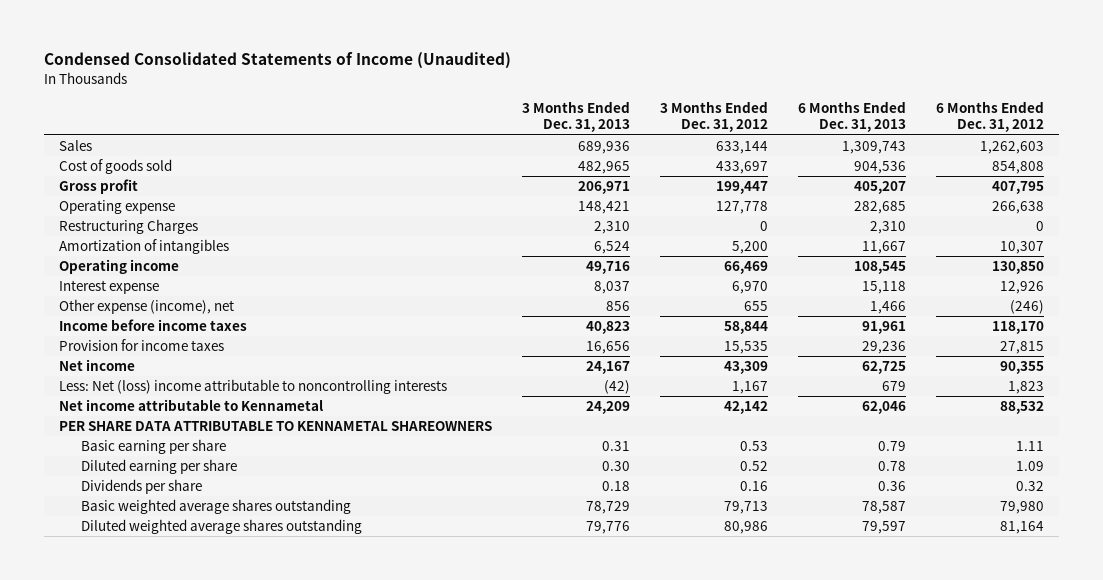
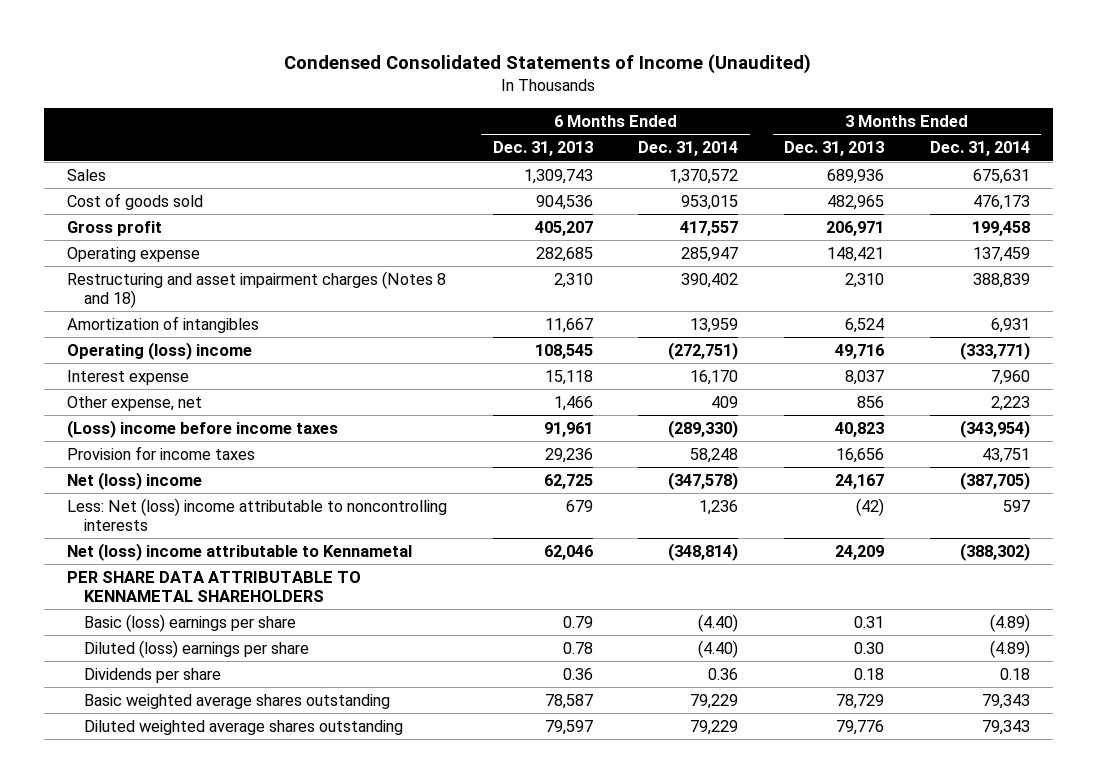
- | 3 Months Ended Dec. 31, 2013 | 3 Months Ended Dec. 31, 2012 | 6 Months Ended Dec. 31, 2013 | 6 Months Ended Dec. 31, 2012
+ | 6 Months Ended Dec. 31, 2013 | 6 Months Ended Dec. 31, 2014 | 3 Months Ended Dec. 31, 2013 | 3 Months Ended Dec. 31, 2014
- Restructuring Charges | 2,310 | 0 | 2,310 | 0
+ Restructuring and asset impairment charges (Notes 8 and 18) | 2,310 | 390,402 | 2,310 | 388,839
- Operating income | 49,716 | 66,469 | 108,545 | 130,850
+ Operating (loss) income | 108,545 | (272,751) | 49,716 | (333,771)
- Other expense (income), net | 856 | 655 | 1,466 | (246)
- Income before income taxes | 40,823 | 58,844 | 91,961 | 118,170
+ Other expense, net | 1,466 | 409 | 856 | 2,223
+ (Loss) income before income taxes | 91,961 | (289,330) | 40,823 | (343,954)
- Net income | 24,167 | 43,309 | 62,725 | 90,355
+ Net (loss) income | 62,725 | (347,578) | 24,167 | (387,705)
- Net income attributable to Kennametal | 24,209 | 42,142 | 62,046 | 88,532
- PER SHARE DATA ATTRIBUTABLE TO KENNAMETAL SHAREOWNERS
- Basic earning per share | 0.31 | 0.53 | 0.79 | 1.11
- Diluted earning per share | 0.30 | 0.52 | 0.78 | 1.09
+ Net (loss) income attributable to Kennametal | 62,046 | (348,814) | 24,209 | (388,302)
+ PER SHARE DATA ATTRIBUTABLE TO KENNAMETAL SHAREHOLDERS
+ Basic (loss) earnings per share | 0.79 | (4.40) | 0.31 | (4.89)
+ Diluted (loss) earnings per share | 0.78 | (4.40) | 0.30 | (4.89)

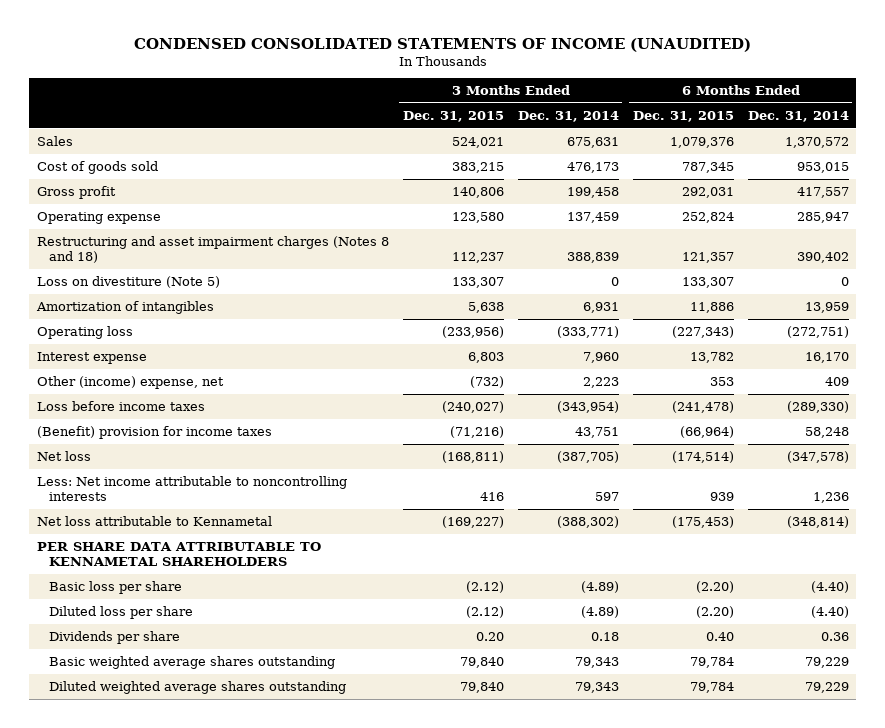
- Condensed Consolidated Statements of Income (Unaudited)
+ CONDENSED CONSOLIDATED STATEMENTS OF INCOME (UNAUDITED)
- | 6 Months Ended Dec. 31, 2013 | 6 Months Ended Dec. 31, 2014 | 3 Months Ended Dec. 31, 2013 | 3 Months Ended Dec. 31, 2014
+ | 3 Months Ended Dec. 31, 2015 | 3 Months Ended Dec. 31, 2014 | 6 Months Ended Dec. 31, 2015 | 6 Months Ended Dec. 31, 2014
+ Loss on divestiture (Note 5) | 133,307 | 0 | 133,307 | 0
- Operating (loss) income | 108,545 | (272,751) | 49,716 | (333,771)
+ Operating loss | (233,956) | (333,771) | (227,343) | (272,751)
- Other expense, net | 1,466 | 409 | 856 | 2,223
- (Loss) income before income taxes | 91,961 | (289,330) | 40,823 | (343,954)
- Provision for income taxes | 29,236 | 58,248 | 16,656 | 43,751
- Net (loss) income | 62,725 | (347,578) | 24,167 | (387,705)
- Less: Net (loss) income attributable to noncontrolling interests | 679 | 1,236 | (42) | 597
- Net (loss) income attributable to Kennametal | 62,046 | (348,814) | 24,209 | (388,302)
+ Other (income) expense, net | (732) | 2,223 | 353 | 409
+ Loss before income taxes | (240,027) | (343,954) | (241,478) | (289,330)
+ (Benefit) provision for income taxes | (71,216) | 43,751 | (66,964) | 58,248
+ Net loss | (168,811) | (387,705) | (174,514) | (347,578)
+ Less: Net income attributable to noncontrolling interests | 416 | 597 | 939 | 1,236
+ Net loss attributable to Kennametal | (169,227) | (388,302) | (175,453) | (348,814)
- Basic (loss) earnings per share | 0.79 | (4.40) | 0.31 | (4.89)
- Diluted (loss) earnings per share | 0.78 | (4.40) | 0.30 | (4.89)
+ Basic loss per share | (2.12) | (4.89) | (2.20) | (4.40)
+ Diluted loss per share | (2.12) | (4.89) | (2.20) | (4.40)

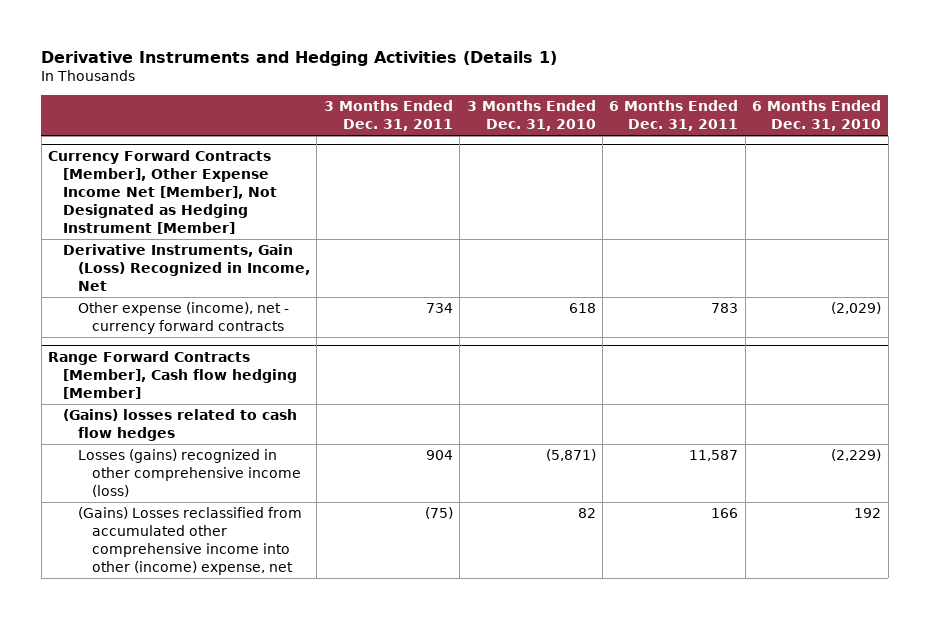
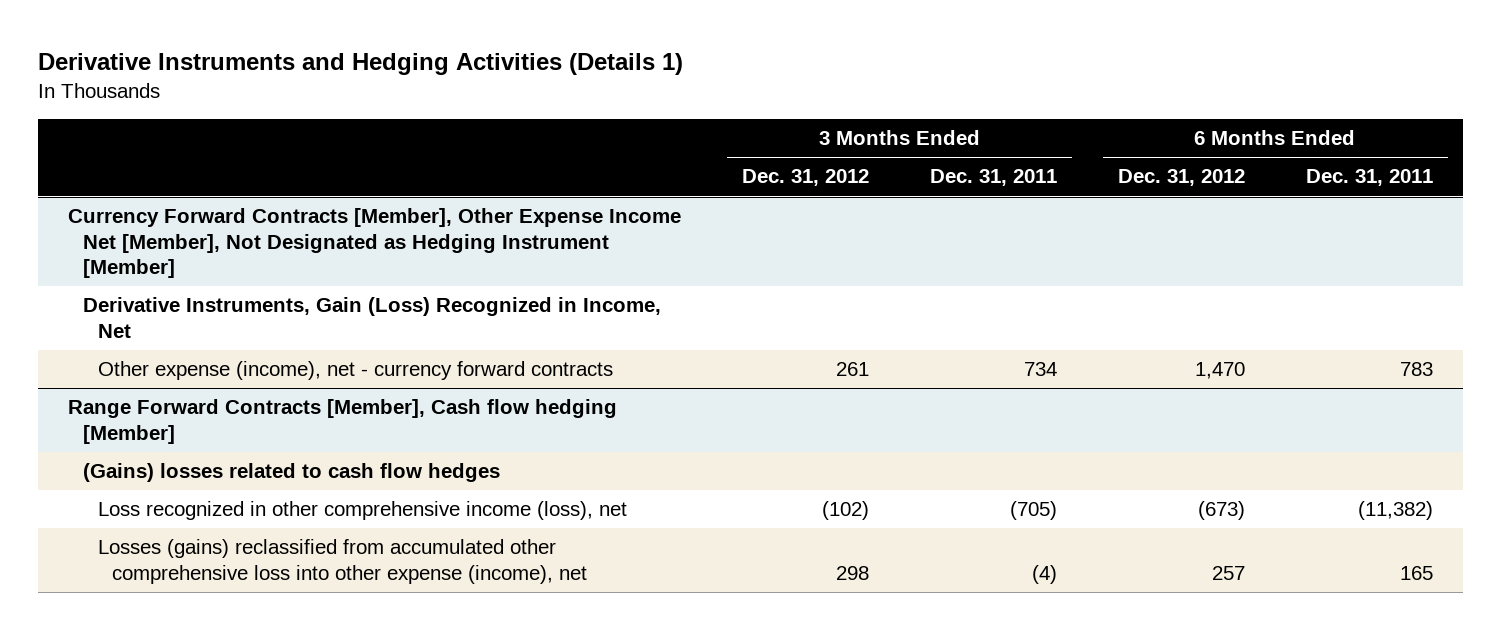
- | 3 Months Ended Dec. 31, 2011 | 3 Months Ended Dec. 31, 2010 | 6 Months Ended Dec. 31, 2011 | 6 Months Ended Dec. 31, 2010
+ | 3 Months Ended Dec. 31, 2012 | 3 Months Ended Dec. 31, 2011 | 6 Months Ended Dec. 31, 2012 | 6 Months Ended Dec. 31, 2011
@ Range Forward Contracts [Member], Cash flow hedging [Member]
- Losses (gains) recognized in other comprehensive income (loss) | 904 | (5,871) | 11,587 | (2,229)
- (Gains) Losses reclassified from accumulated other comprehensive income into other (income) expense, net | (75) | 82 | 166 | 192
+ Loss recognized in other comprehensive income (loss), net | (102) | (705) | (673) | (11,382)
+ Losses (gains) reclassified from accumulated other comprehensive loss into other expense (income), net | 298 | (4) | 257 | 165

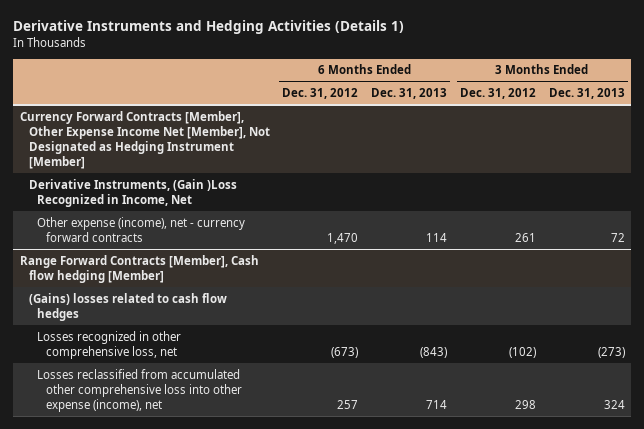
- | 3 Months Ended Dec. 31, 2012 | 3 Months Ended Dec. 31, 2011 | 6 Months Ended Dec. 31, 2012 | 6 Months Ended Dec. 31, 2011
+ | 6 Months Ended Dec. 31, 2012 | 6 Months Ended Dec. 31, 2013 | 3 Months Ended Dec. 31, 2012 | 3 Months Ended Dec. 31, 2013
@ Currency Forward Contracts [Member], Other Expense Income Net [Member], Not Designated as Hedging Instrument [Member]
- Derivative Instruments, Gain (Loss) Recognized in Income, Net
+ Derivative Instruments, (Gain )Loss Recognized in Income, Net
@ Range Forward Contracts [Member], Cash flow hedging [Member]
- Loss recognized in other comprehensive income (loss), net | (102) | (705) | (673) | (11,382)
- Losses (gains) reclassified from accumulated other comprehensive loss into other expense (income), net | 298 | (4) | 257 | 165
+ Losses recognized in other comprehensive loss, net | (673) | (843) | (102) | (273)
+ Losses reclassified from accumulated other comprehensive loss into other expense (income), net | 257 | 714 | 298 | 324

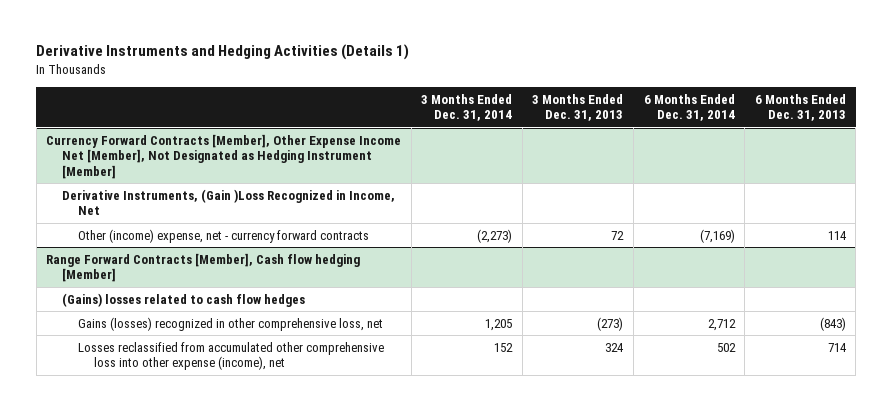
- | 6 Months Ended Dec. 31, 2012 | 6 Months Ended Dec. 31, 2013 | 3 Months Ended Dec. 31, 2012 | 3 Months Ended Dec. 31, 2013
+ | 3 Months Ended Dec. 31, 2014 | 3 Months Ended Dec. 31, 2013 | 6 Months Ended Dec. 31, 2014 | 6 Months Ended Dec. 31, 2013
@ Currency Forward Contracts [Member], Other Expense Income Net [Member], Not Designated as Hedging Instrument [Member]
- Other expense (income), net - currency forward contracts | 1,470 | 114 | 261 | 72
+ Other (income) expense, net - currency forward contracts | (2,273) | 72 | (7,169) | 114
@ Range Forward Contracts [Member], Cash flow hedging [Member]
- Losses recognized in other comprehensive loss, net | (673) | (843) | (102) | (273)
+ Gains (losses) recognized in other comprehensive loss, net | 1,205 | (273) | 2,712 | (843)

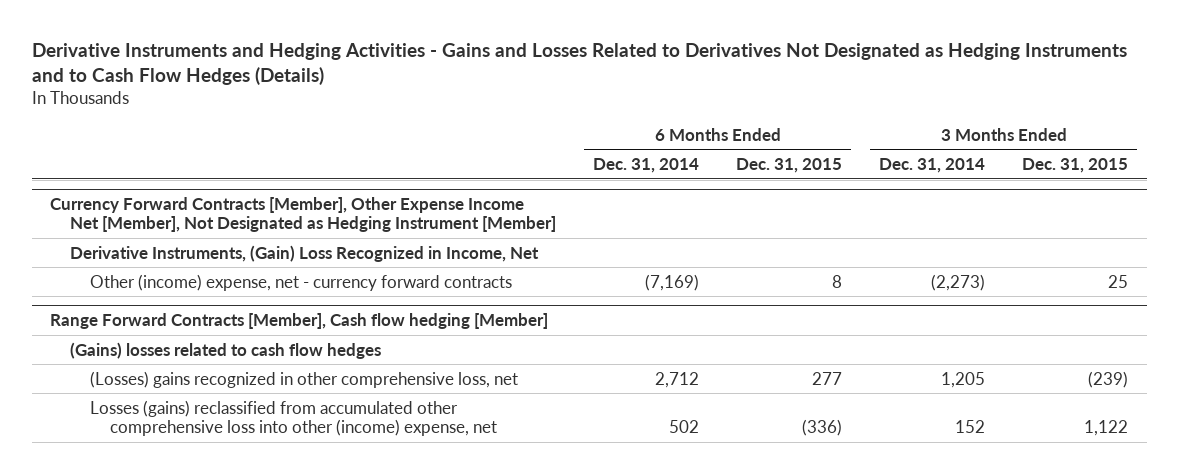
- Derivative Instruments and Hedging Activities (Details 1)
+ Derivative Instruments and Hedging Activities - Gains and Losses Related to Derivatives Not Designated as Hedging Instruments and to Cash Flow Hedges (Details)
- | 3 Months Ended Dec. 31, 2014 | 3 Months Ended Dec. 31, 2013 | 6 Months Ended Dec. 31, 2014 | 6 Months Ended Dec. 31, 2013
+ | 6 Months Ended Dec. 31, 2014 | 6 Months Ended Dec. 31, 2015 | 3 Months Ended Dec. 31, 2014 | 3 Months Ended Dec. 31, 2015
@ Currency Forward Contracts [Member], Other Expense Income Net [Member], Not Designated as Hedging Instrument [Member]
- Derivative Instruments, (Gain )Loss Recognized in Income, Net
+ Derivative Instruments, (Gain) Loss Recognized in Income, Net
@ Range Forward Contracts [Member], Cash flow hedging [Member]
- Gains (losses) recognized in other comprehensive loss, net | 1,205 | (273) | 2,712 | (843)
- Losses reclassified from accumulated other comprehensive loss into other expense (income), net | 152 | 324 | 502 | 714
+ (Losses) gains recognized in other comprehensive loss, net | 2,712 | 277 | 1,205 | (239)
+ Losses (gains) reclassified from accumulated other comprehensive loss into other (income) expense, net | 502 | (336) | 152 | 1,122

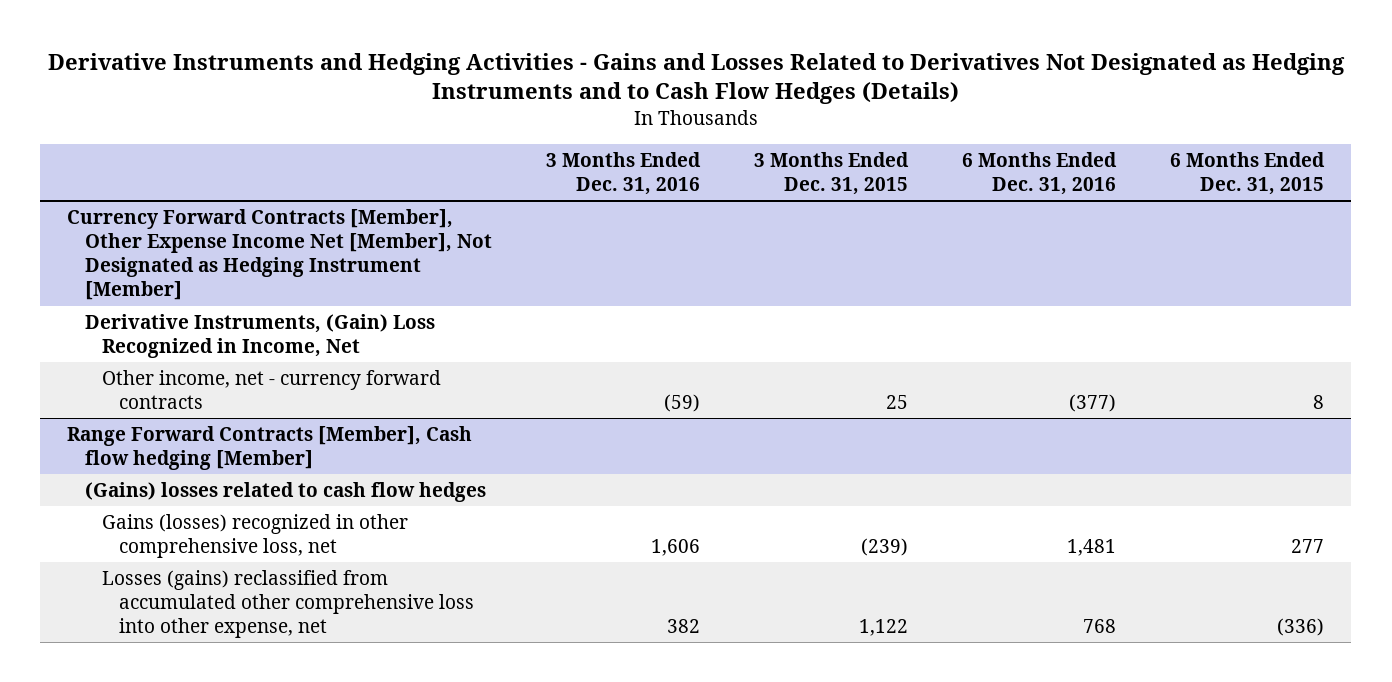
- | 6 Months Ended Dec. 31, 2014 | 6 Months Ended Dec. 31, 2015 | 3 Months Ended Dec. 31, 2014 | 3 Months Ended Dec. 31, 2015
+ | 3 Months Ended Dec. 31, 2016 | 3 Months Ended Dec. 31, 2015 | 6 Months Ended Dec. 31, 2016 | 6 Months Ended Dec. 31, 2015
@ Currency Forward Contracts [Member], Other Expense Income Net [Member], Not Designated as Hedging Instrument [Member]
- Other (income) expense, net - currency forward contracts | (7,169) | 8 | (2,273) | 25
+ Other income, net - currency forward contracts | (59) | 25 | (377) | 8
@ Range Forward Contracts [Member], Cash flow hedging [Member]
- (Losses) gains recognized in other comprehensive loss, net | 2,712 | 277 | 1,205 | (239)
- Losses (gains) reclassified from accumulated other comprehensive loss into other (income) expense, net | 502 | (336) | 152 | 1,122
+ Gains (losses) recognized in other comprehensive loss, net | 1,606 | (239) | 1,481 | 277
+ Losses (gains) reclassified from accumulated other comprehensive loss into other expense, net | 382 | 1,122 | 768 | (336)

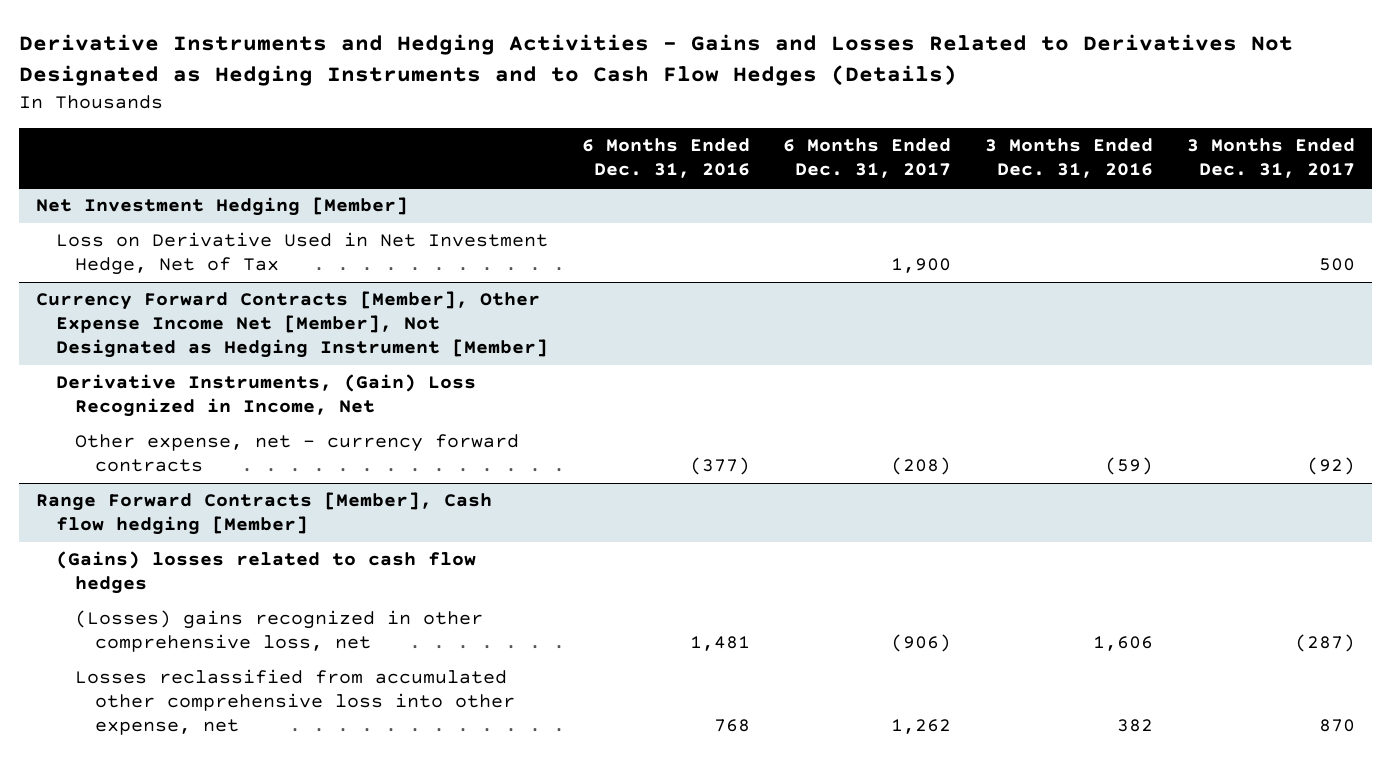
- | 3 Months Ended Dec. 31, 2016 | 3 Months Ended Dec. 31, 2015 | 6 Months Ended Dec. 31, 2016 | 6 Months Ended Dec. 31, 2015
+ | 6 Months Ended Dec. 31, 2016 | 6 Months Ended Dec. 31, 2017 | 3 Months Ended Dec. 31, 2016 | 3 Months Ended Dec. 31, 2017
+ Net Investment Hedging [Member]
+ Loss on Derivative Used in Net Investment Hedge, Net of Tax | | 1,900 | | 500
@ Currency Forward Contracts [Member], Other Expense Income Net [Member], Not Designated as Hedging Instrument [Member]
- Other income, net - currency forward contracts | (59) | 25 | (377) | 8
+ Other expense, net - currency forward contracts | (377) | (208) | (59) | (92)
@ Range Forward Contracts [Member], Cash flow hedging [Member]
- Gains (losses) recognized in other comprehensive loss, net | 1,606 | (239) | 1,481 | 277
- Losses (gains) reclassified from accumulated other comprehensive loss into other expense, net | 382 | 1,122 | 768 | (336)
+ (Losses) gains recognized in other comprehensive loss, net | 1,481 | (906) | 1,606 | (287)
+ Losses reclassified from accumulated other comprehensive loss into other expense, net | 768 | 1,262 | 382 | 870

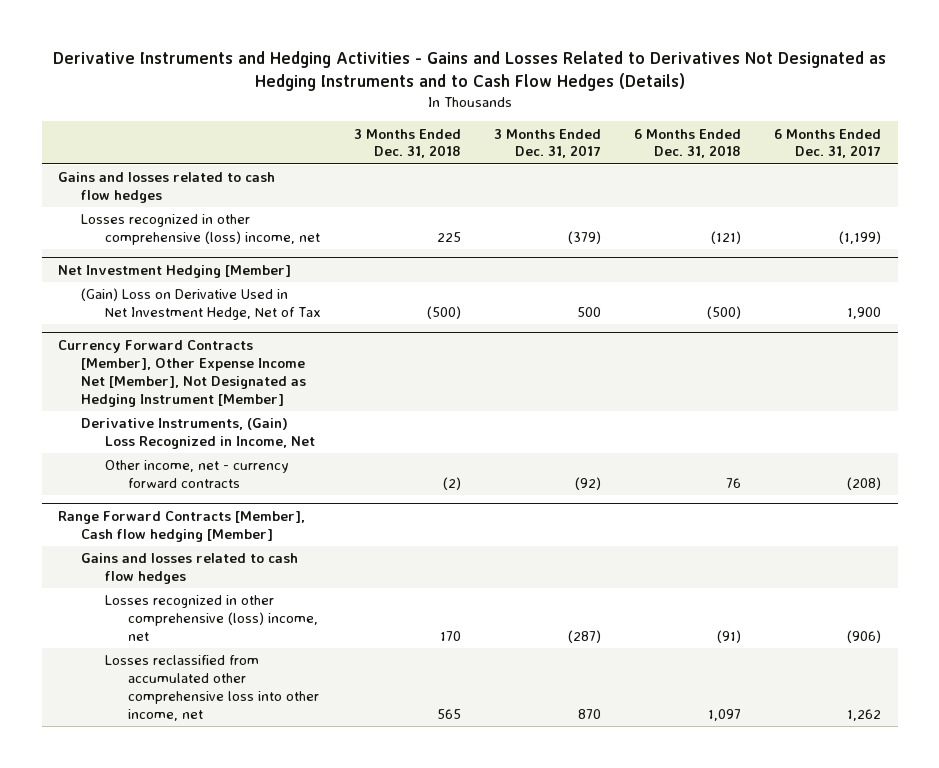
- | 6 Months Ended Dec. 31, 2016 | 6 Months Ended Dec. 31, 2017 | 3 Months Ended Dec. 31, 2016 | 3 Months Ended Dec. 31, 2017
+ | 3 Months Ended Dec. 31, 2018 | 3 Months Ended Dec. 31, 2017 | 6 Months Ended Dec. 31, 2018 | 6 Months Ended Dec. 31, 2017
+ Gains and losses related to cash flow hedges
+ Losses recognized in other comprehensive (loss) income, net | 225 | (379) | (121) | (1,199)
@ Net Investment Hedging [Member]
- Loss on Derivative Used in Net Investment Hedge, Net of Tax | | 1,900 | | 500
+ (Gain) Loss on Derivative Used in Net Investment Hedge, Net of Tax | (500) | 500 | (500) | 1,900
@ Currency Forward Contracts [Member], Other Expense Income Net [Member], Not Designated as Hedging Instrument [Member]
- Other expense, net - currency forward contracts | (377) | (208) | (59) | (92)
+ Other income, net - currency forward contracts | (2) | (92) | 76 | (208)
@ Range Forward Contracts [Member], Cash flow hedging [Member]
- (Gains) losses related to cash flow hedges
- (Losses) gains recognized in other comprehensive loss, net | 1,481 | (906) | 1,606 | (287)
- Losses reclassified from accumulated other comprehensive loss into other expense, net | 768 | 1,262 | 382 | 870
+ Gains and losses related to cash flow hedges
+ Losses recognized in other comprehensive (loss) income, net | 170 | (287) | (91) | (906)
+ Losses reclassified from accumulated other comprehensive loss into other income, net | 565 | 870 | 1,097 | 1,262

